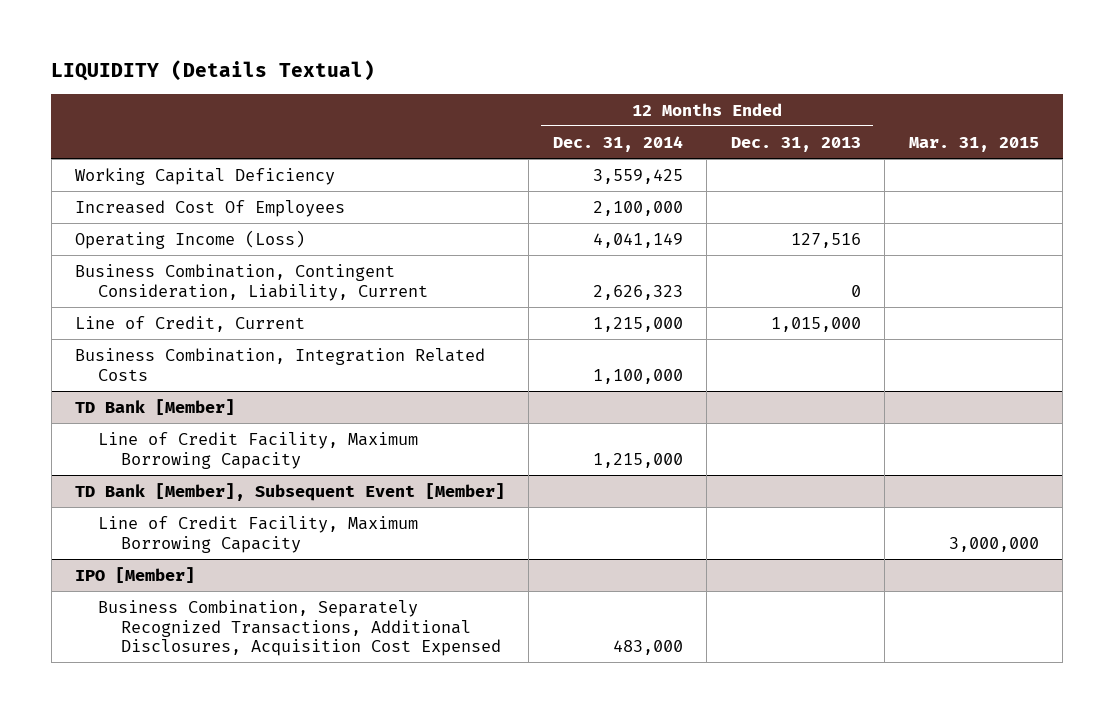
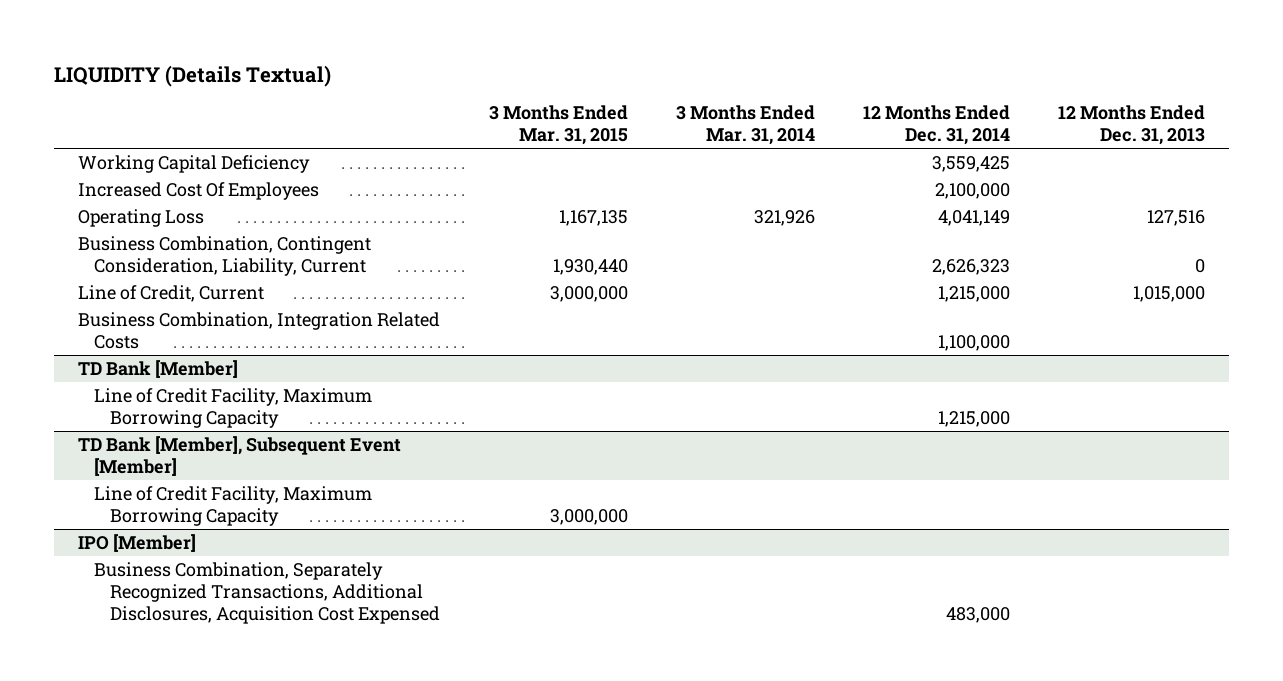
- | 12 Months Ended Dec. 31, 2014 | 12 Months Ended Dec. 31, 2013 | Mar. 31, 2015
+ | 3 Months Ended Mar. 31, 2015 | 3 Months Ended Mar. 31, 2014 | 12 Months Ended Dec. 31, 2014 | 12 Months Ended Dec. 31, 2013
- Operating Income (Loss) | 4,041,149 | 127,516 |
+ Operating Loss | 1,167,135 | 321,926 | 4,041,149 | 127,516

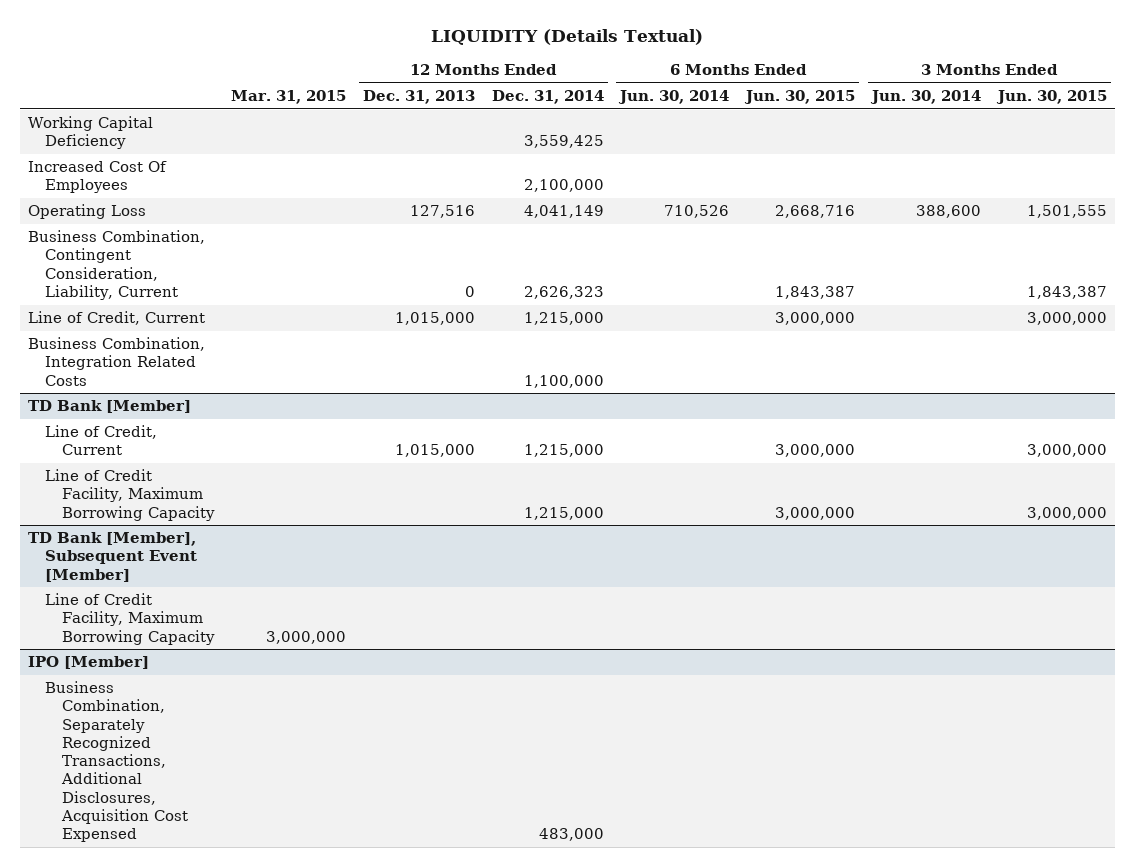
- | 3 Months Ended Mar. 31, 2015 | 3 Months Ended Mar. 31, 2014 | 12 Months Ended Dec. 31, 2014 | 12 Months Ended Dec. 31, 2013
+ | Mar. 31, 2015 | 12 Months Ended Dec. 31, 2013 | 12 Months Ended Dec. 31, 2014 | 6 Months Ended Jun. 30, 2014 | 6 Months Ended Jun. 30, 2015 | 3 Months Ended Jun. 30, 2014 | 3 Months Ended Jun. 30, 2015
@ TD Bank [Member]
+ Line of Credit, Current | | 1,015,000 | 1,215,000 | | 3,000,000 | | 3,000,000

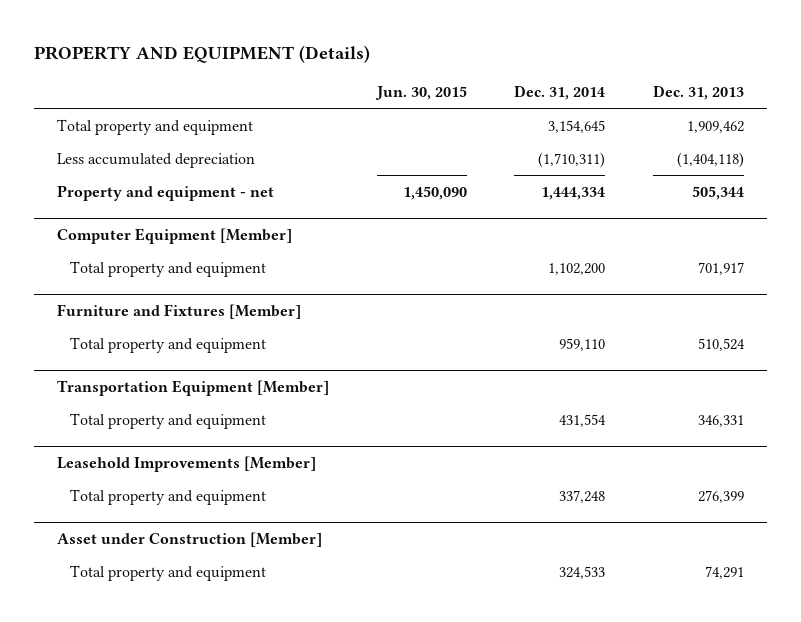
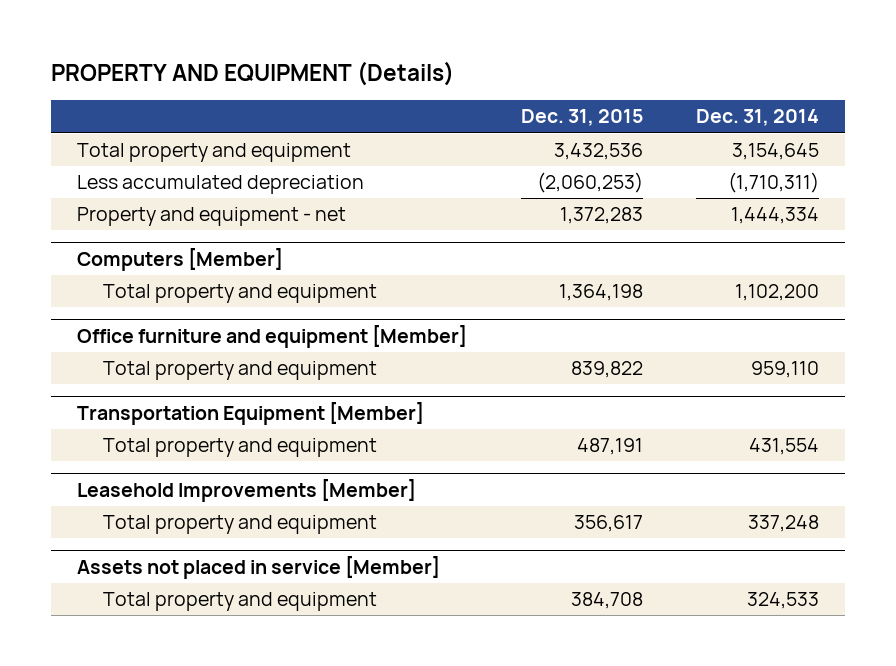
- | Jun. 30, 2015 | Dec. 31, 2014 | Dec. 31, 2013
+ | Dec. 31, 2015 | Dec. 31, 2014
- Computer Equipment [Member]
+ Computers [Member]
- Furniture and Fixtures [Member]
+ Office furniture and equipment [Member]
- Asset under Construction [Member]
+ Assets not placed in service [Member]

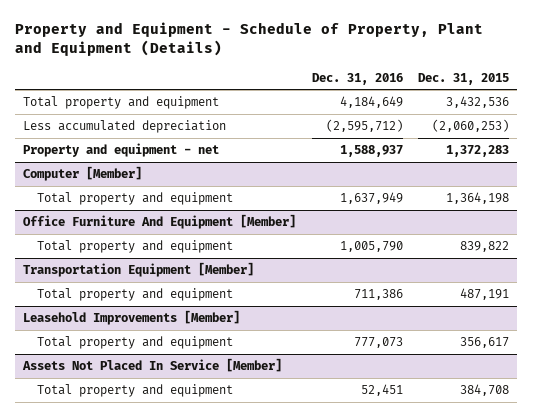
- PROPERTY AND EQUIPMENT (Details)
+ Property and Equipment - Schedule of Property, Plant and Equipment (Details)
- | Dec. 31, 2015 | Dec. 31, 2014
+ | Dec. 31, 2016 | Dec. 31, 2015
- Computers [Member]
+ Computer [Member]
- Office furniture and equipment [Member]
+ Office Furniture And Equipment [Member]
- Assets not placed in service [Member]
+ Assets Not Placed In Service [Member]

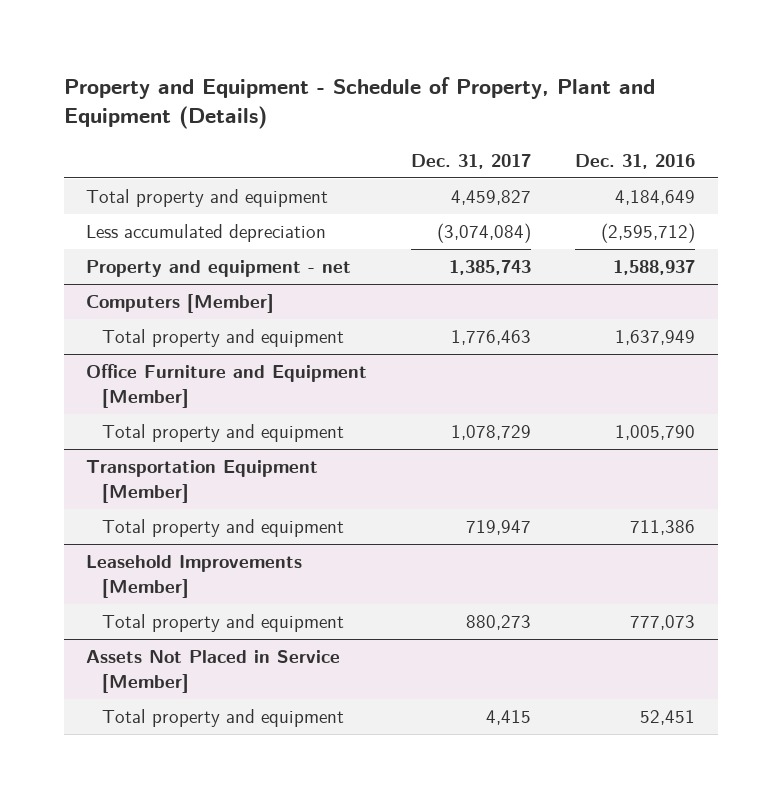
- | Dec. 31, 2016 | Dec. 31, 2015
+ | Dec. 31, 2017 | Dec. 31, 2016
- Computer [Member]
+ Computers [Member]
- Office Furniture And Equipment [Member]
+ Office Furniture and Equipment [Member]
- Assets Not Placed In Service [Member]
+ Assets Not Placed in Service [Member]

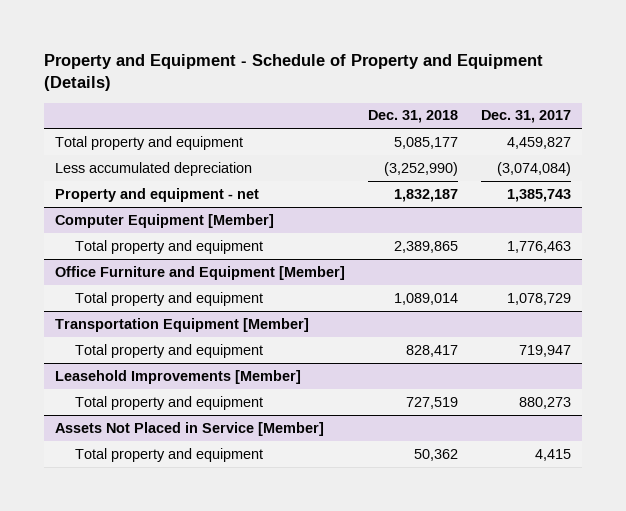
- Property and Equipment - Schedule of Property, Plant and Equipment (Details)
+ Property and Equipment - Schedule of Property and Equipment (Details)
- | Dec. 31, 2017 | Dec. 31, 2016
+ | Dec. 31, 2018 | Dec. 31, 2017
- Computers [Member]
+ Computer Equipment [Member]

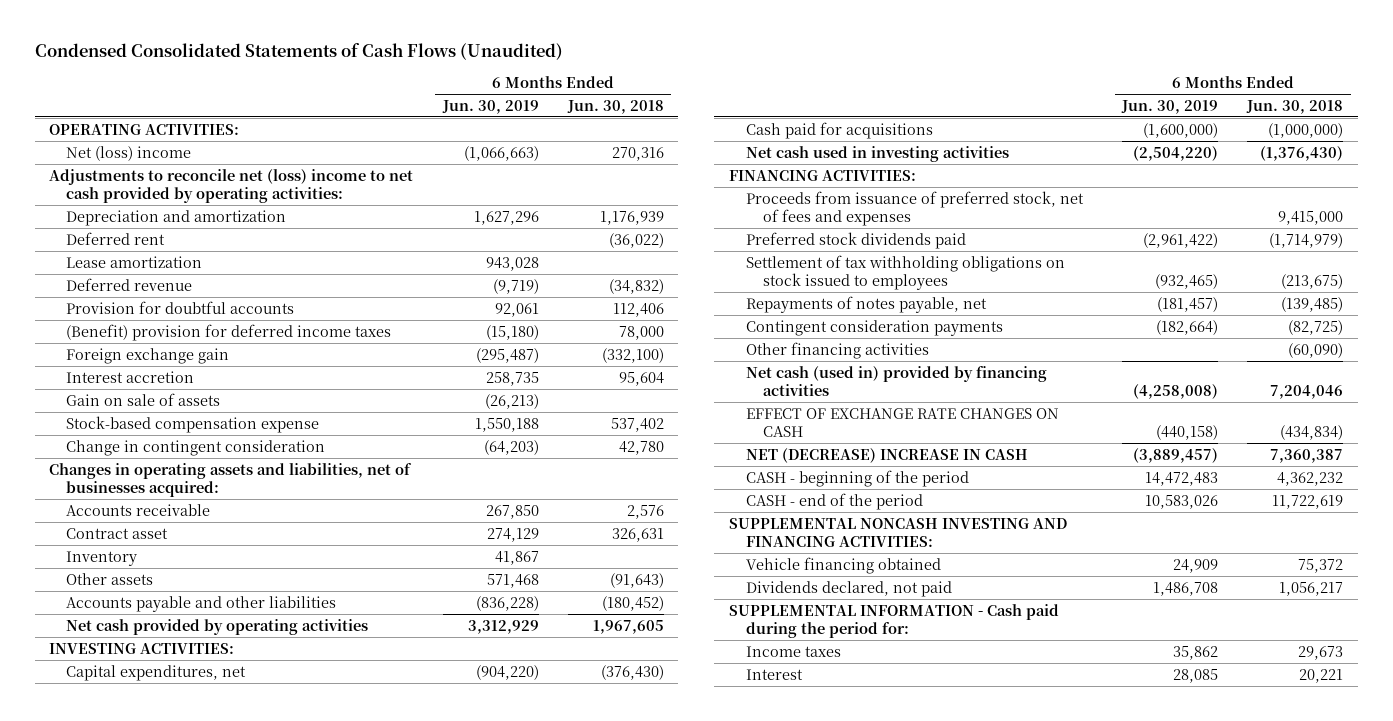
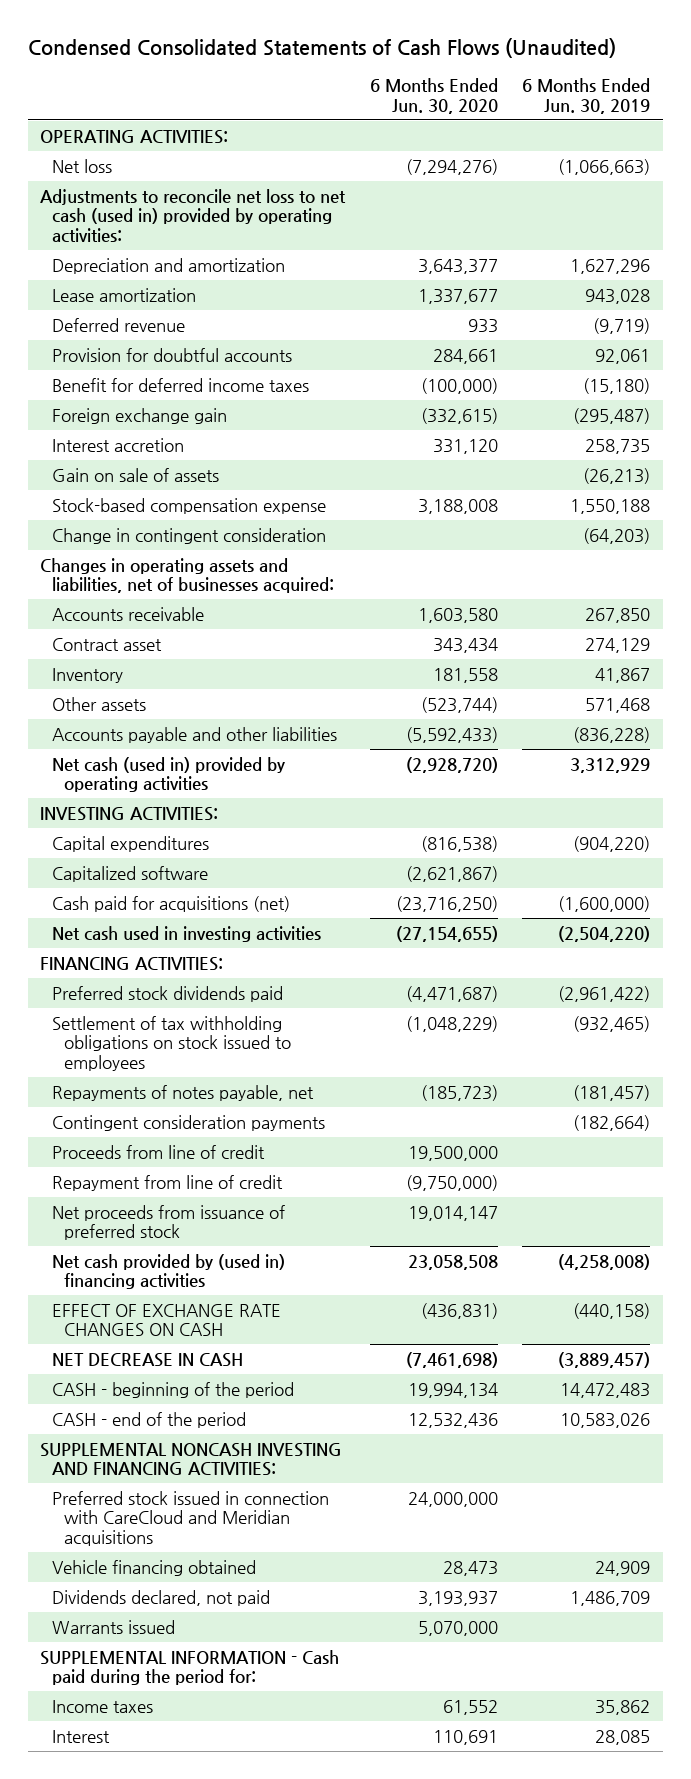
- | 6 Months Ended Jun. 30, 2019 | 6 Months Ended Jun. 30, 2018
+ | 6 Months Ended Jun. 30, 2020 | 6 Months Ended Jun. 30, 2019
- Net (loss) income | (1,066,663) | 270,316
- Adjustments to reconcile net (loss) income to net cash provided by operating activities:
+ Net loss | (7,294,276) | (1,066,663)
+ Adjustments to reconcile net loss to net cash (used in) provided by operating activities:
- Deferred rent | | (36,022)
- (Benefit) provision for deferred income taxes | (15,180) | 78,000
+ Benefit for deferred income taxes | (100,000) | (15,180)
- Net cash provided by operating activities | 3,312,929 | 1,967,605
+ Net cash (used in) provided by operating activities | (2,928,720) | 3,312,929
- Capital expenditures, net | (904,220) | (376,430)
- Cash paid for acquisitions | (1,600,000) | (1,000,000)
+ Capital expenditures | (816,538) | (904,220)
+ Capitalized software | (2,621,867) |
+ Cash paid for acquisitions (net) | (23,716,250) | (1,600,000)
- Proceeds from issuance of preferred stock, net of fees and expenses | | 9,415,000
- Other financing activities | | (60,090)
- Net cash (used in) provided by financing activities | (4,258,008) | 7,204,046
+ Proceeds from line of credit | 19,500,000 |
+ Repayment from line of credit | (9,750,000) |
+ Net proceeds from issuance of preferred stock | 19,014,147 |
+ Net cash provided by (used in) financing activities | 23,058,508 | (4,258,008)
- NET (DECREASE) INCREASE IN CASH | (3,889,457) | 7,360,387
+ NET DECREASE IN CASH | (7,461,698) | (3,889,457)
+ Preferred stock issued in connection with CareCloud and Meridian acquisitions | 24,000,000 |
- Dividends declared, not paid | 1,486,708 | 1,056,217
+ Dividends declared, not paid | 3,193,937 | 1,486,709
+ Warrants issued | 5,070,000 |

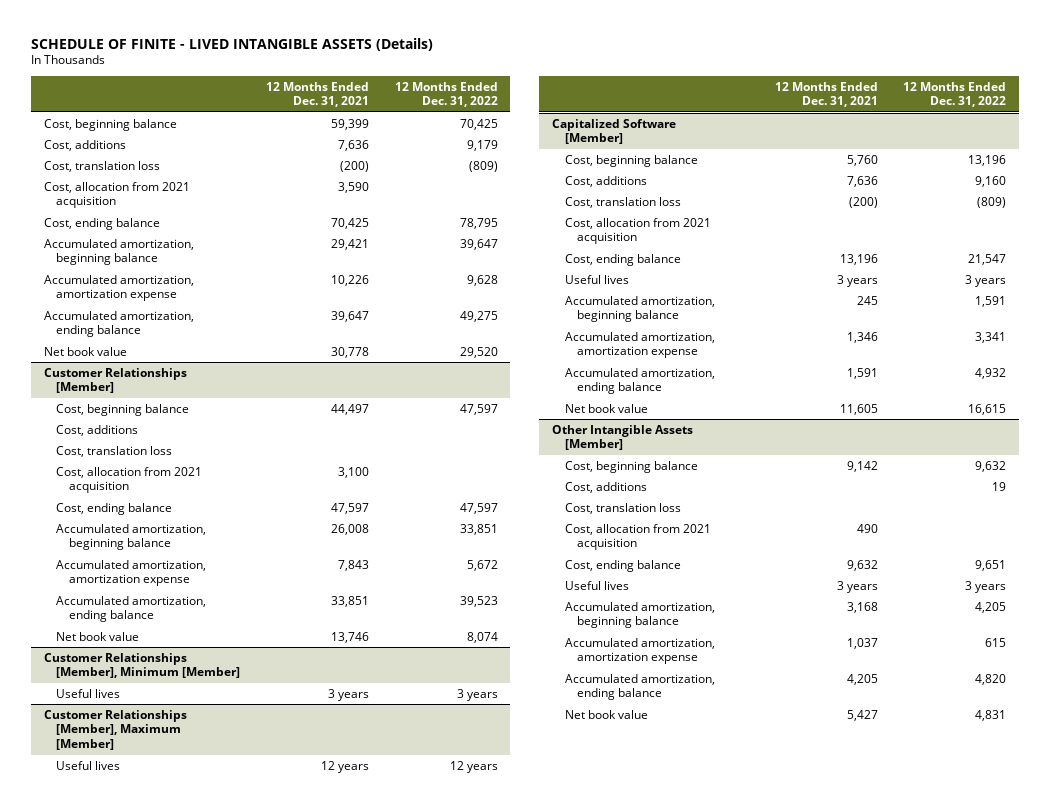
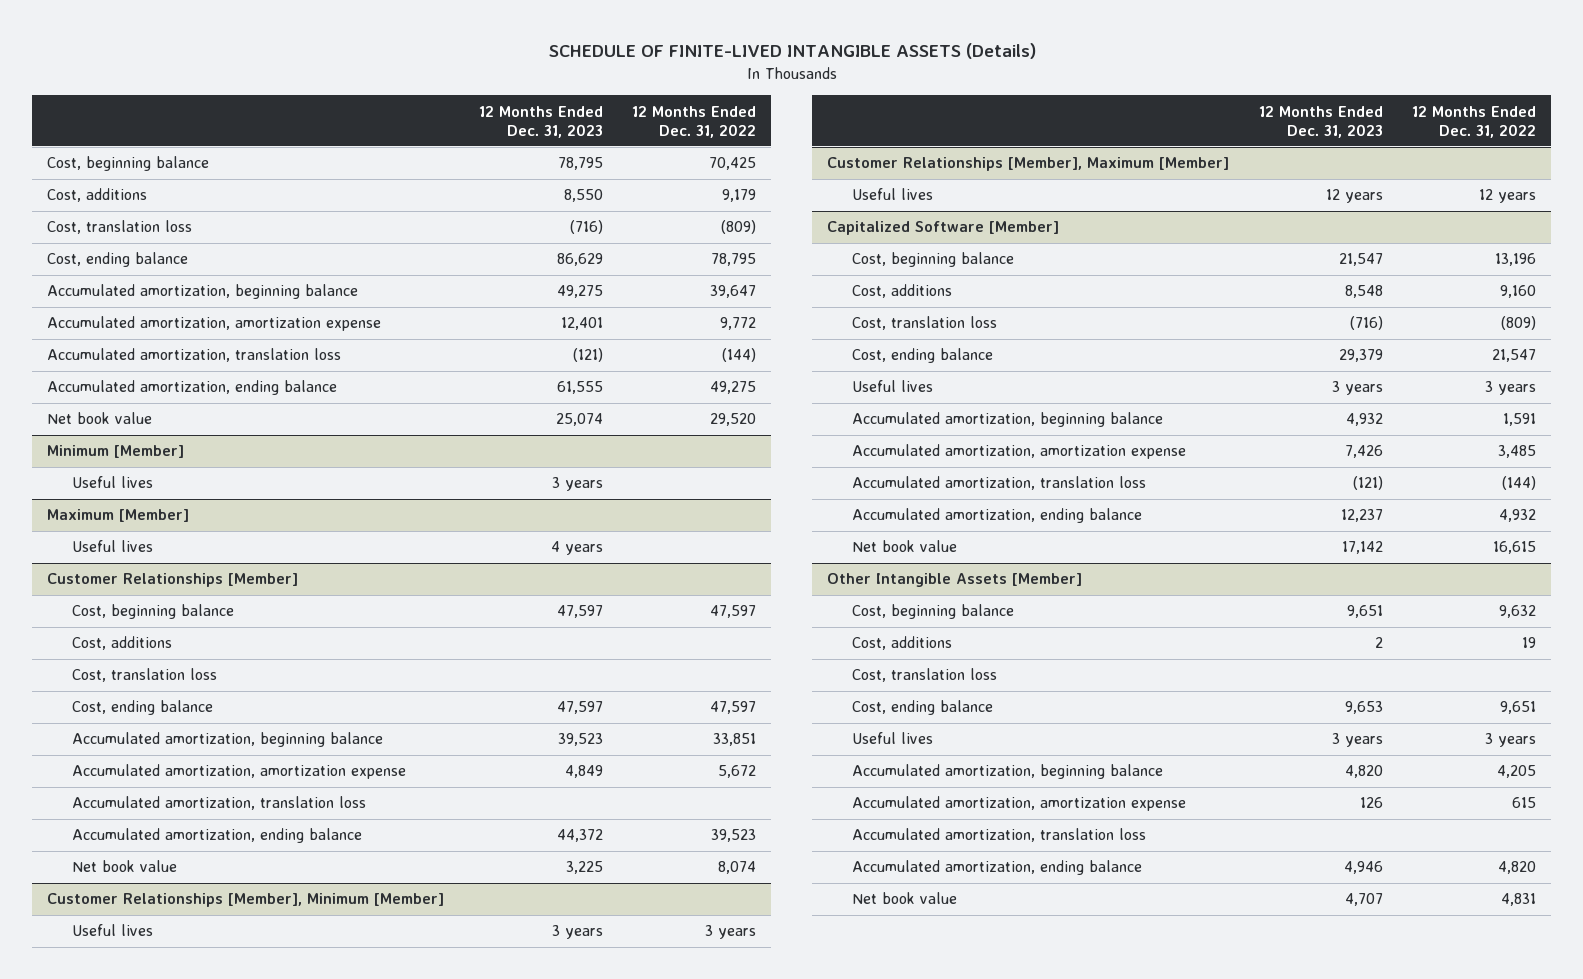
- SCHEDULE OF FINITE - LIVED INTANGIBLE ASSETS (Details)
+ SCHEDULE OF FINITE-LIVED INTANGIBLE ASSETS (Details)
- | 12 Months Ended Dec. 31, 2021 | 12 Months Ended Dec. 31, 2022
+ | 12 Months Ended Dec. 31, 2023 | 12 Months Ended Dec. 31, 2022
- Cost, allocation from 2021 acquisition | 3,590 |
- Accumulated amortization, amortization expense | 10,226 | 9,628
+ Accumulated amortization, amortization expense | 12,401 | 9,772
+ Accumulated amortization, translation loss | (121) | (144)
+ Minimum [Member]
+ Useful lives | 3 years |
+ Maximum [Member]
+ Useful lives | 4 years |
@ Customer Relationships [Member]
- Cost, allocation from 2021 acquisition | 3,100 |
+ Accumulated amortization, translation loss
@ Capitalized Software [Member]
- Cost, allocation from 2021 acquisition
- Accumulated amortization, amortization expense | 1,346 | 3,341
+ Accumulated amortization, amortization expense | 7,426 | 3,485
+ Accumulated amortization, translation loss | (121) | (144)
@ Other Intangible Assets [Member]
- Cost, allocation from 2021 acquisition | 490 |
+ Accumulated amortization, translation loss

